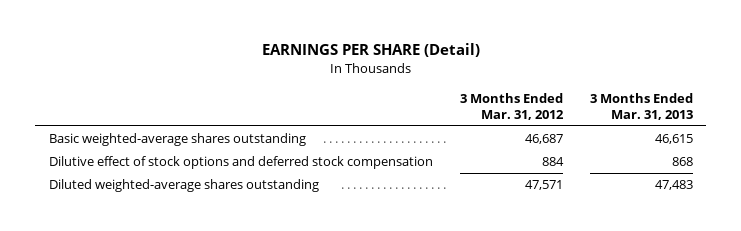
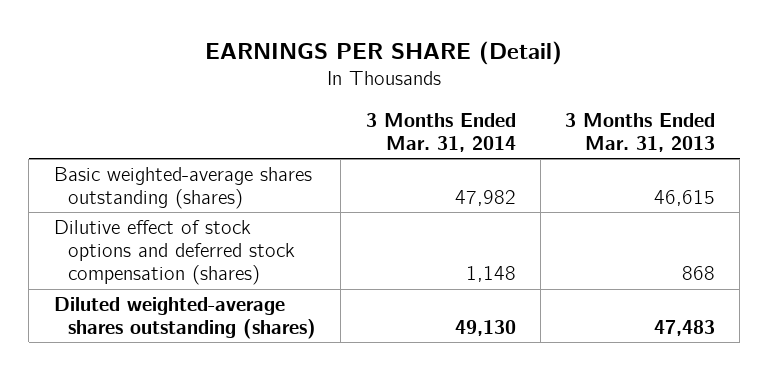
- | 3 Months Ended Mar. 31, 2012 | 3 Months Ended Mar. 31, 2013
+ | 3 Months Ended Mar. 31, 2014 | 3 Months Ended Mar. 31, 2013
- Basic weighted-average shares outstanding | 46,687 | 46,615
- Dilutive effect of stock options and deferred stock compensation | 884 | 868
- Diluted weighted-average shares outstanding | 47,571 | 47,483
+ Basic weighted-average shares outstanding (shares) | 47,982 | 46,615
+ Dilutive effect of stock options and deferred stock compensation (shares) | 1,148 | 868
+ Diluted weighted-average shares outstanding (shares) | 49,130 | 47,483

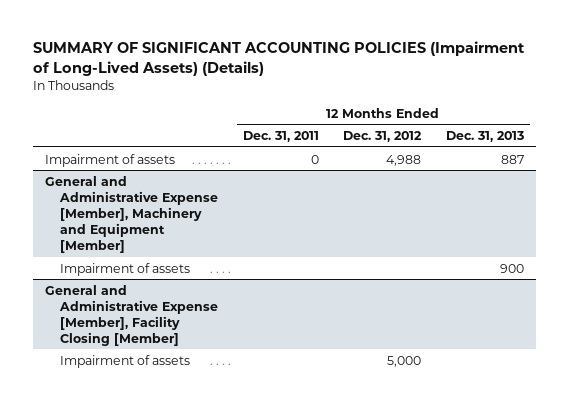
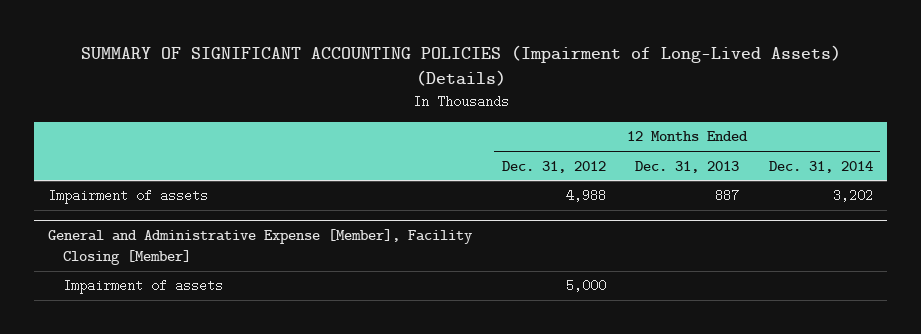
- | 12 Months Ended Dec. 31, 2011 | 12 Months Ended Dec. 31, 2012 | 12 Months Ended Dec. 31, 2013
+ | 12 Months Ended Dec. 31, 2012 | 12 Months Ended Dec. 31, 2013 | 12 Months Ended Dec. 31, 2014
- General and Administrative Expense [Member], Machinery and Equipment [Member]
- Impairment of assets | | | 900

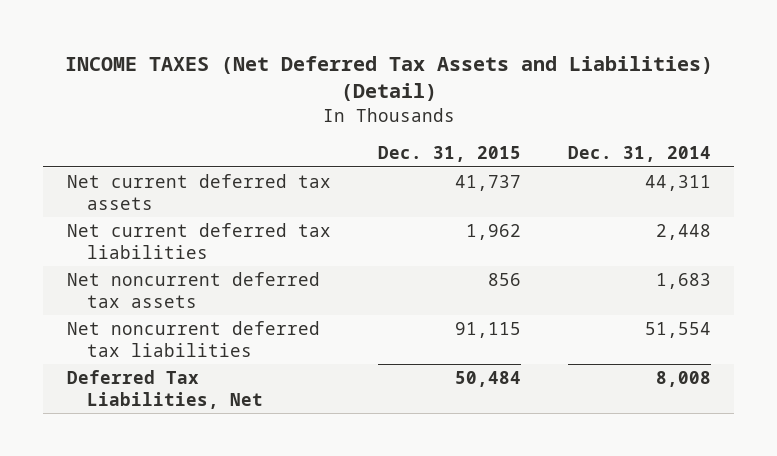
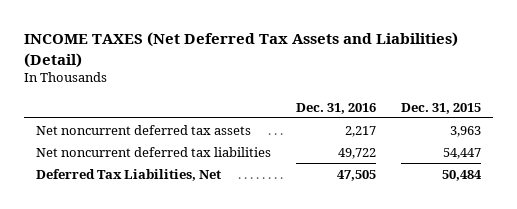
- | Dec. 31, 2015 | Dec. 31, 2014
+ | Dec. 31, 2016 | Dec. 31, 2015
- Net current deferred tax assets | 41,737 | 44,311
- Net current deferred tax liabilities | 1,962 | 2,448
- Net noncurrent deferred tax assets | 856 | 1,683
- Net noncurrent deferred tax liabilities | 91,115 | 51,554
+ Net noncurrent deferred tax assets | 2,217 | 3,963
+ Net noncurrent deferred tax liabilities | 49,722 | 54,447

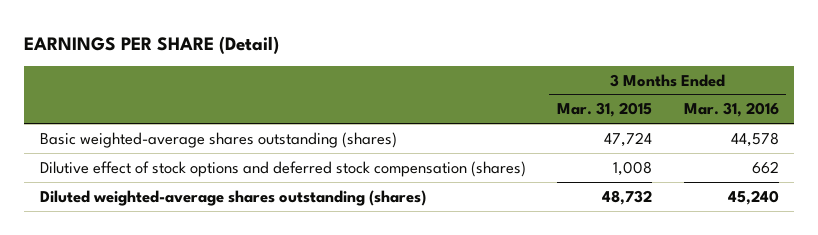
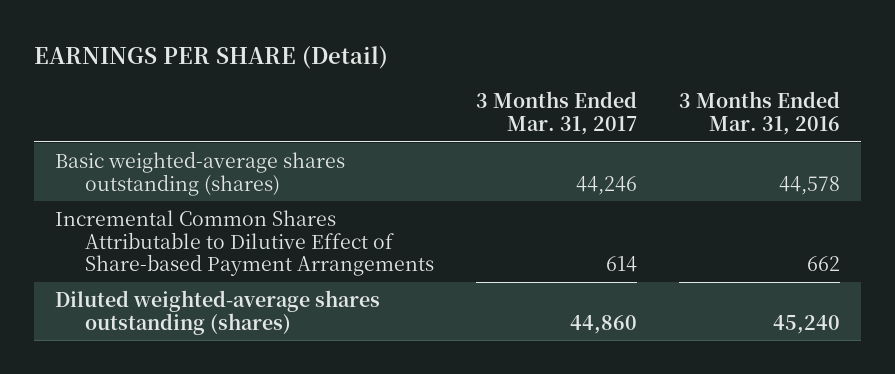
- | 3 Months Ended Mar. 31, 2015 | 3 Months Ended Mar. 31, 2016
+ | 3 Months Ended Mar. 31, 2017 | 3 Months Ended Mar. 31, 2016
- Dilutive effect of stock options and deferred stock compensation (shares) | 1,008 | 662
+ Incremental Common Shares Attributable to Dilutive Effect of Share-based Payment Arrangements | 614 | 662

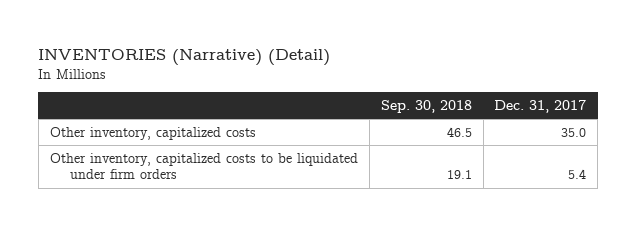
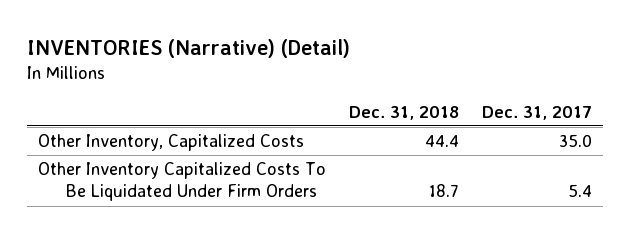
- | Sep. 30, 2018 | Dec. 31, 2017
+ | Dec. 31, 2018 | Dec. 31, 2017
- Other inventory, capitalized costs | 46.5 | 35.0
- Other inventory, capitalized costs to be liquidated under firm orders | 19.1 | 5.4
+ Other Inventory, Capitalized Costs | 44.4 | 35.0
+ Other Inventory Capitalized Costs To Be Liquidated Under Firm Orders | 18.7 | 5.4

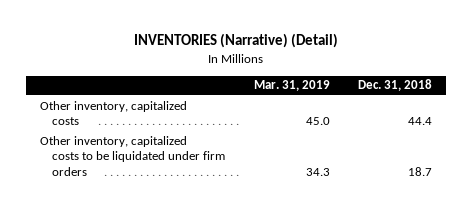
- | Dec. 31, 2018 | Dec. 31, 2017
+ | Mar. 31, 2019 | Dec. 31, 2018
- Other Inventory, Capitalized Costs | 44.4 | 35.0
- Other Inventory Capitalized Costs To Be Liquidated Under Firm Orders | 18.7 | 5.4
+ Other inventory, capitalized costs | 45.0 | 44.4
+ Other inventory, capitalized costs to be liquidated under firm orders | 34.3 | 18.7

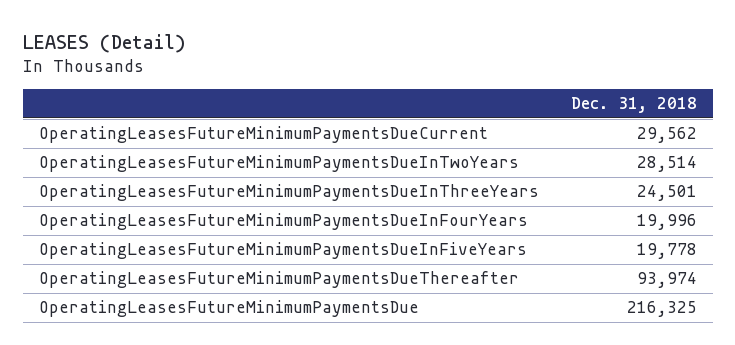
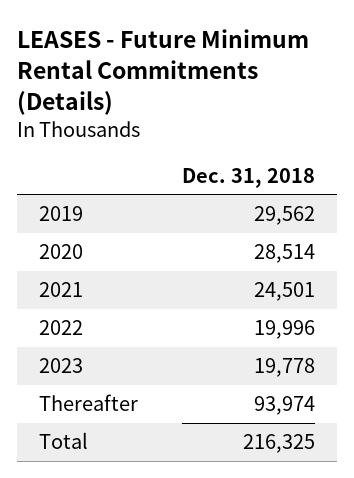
- LEASES (Detail)
+ LEASES - Future Minimum Rental Commitments (Details)
- OperatingLeasesFutureMinimumPaymentsDueCurrent | 29,562
- OperatingLeasesFutureMinimumPaymentsDueInTwoYears | 28,514
- OperatingLeasesFutureMinimumPaymentsDueInThreeYears | 24,501
- OperatingLeasesFutureMinimumPaymentsDueInFourYears | 19,996
- OperatingLeasesFutureMinimumPaymentsDueInFiveYears | 19,778
- OperatingLeasesFutureMinimumPaymentsDueThereafter | 93,974
- OperatingLeasesFutureMinimumPaymentsDue | 216,325
+ 2019 | 29,562
+ 2020 | 28,514
+ 2021 | 24,501
+ 2022 | 19,996
+ 2023 | 19,778
+ Thereafter | 93,974
+ Total | 216,325

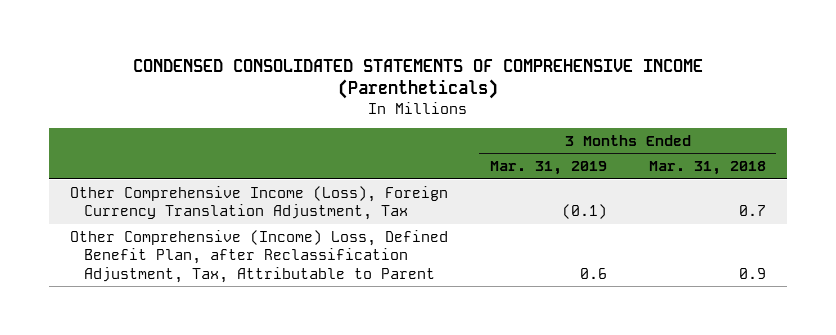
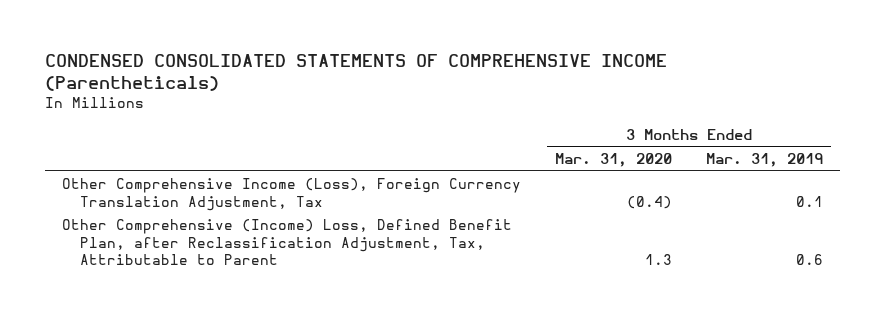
- | 3 Months Ended Mar. 31, 2019 | 3 Months Ended Mar. 31, 2018
+ | 3 Months Ended Mar. 31, 2020 | 3 Months Ended Mar. 31, 2019
- Other Comprehensive Income (Loss), Foreign Currency Translation Adjustment, Tax | (0.1) | 0.7
+ Other Comprehensive Income (Loss), Foreign Currency Translation Adjustment, Tax | (0.4) | 0.1

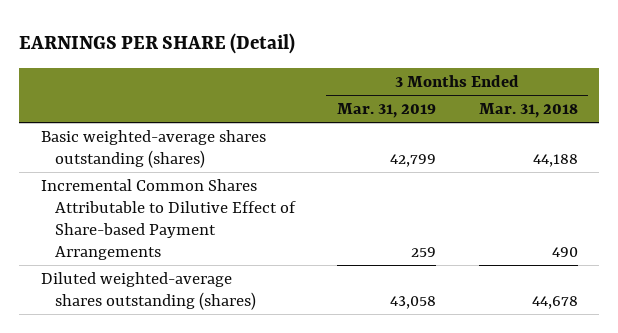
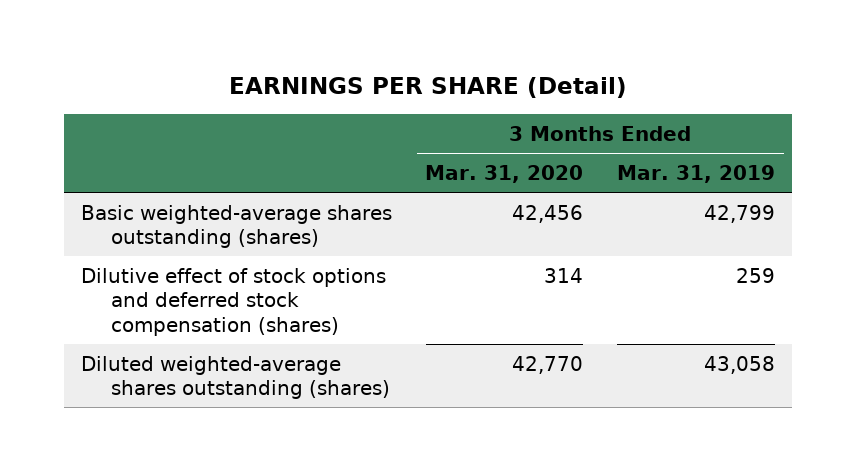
- | 3 Months Ended Mar. 31, 2019 | 3 Months Ended Mar. 31, 2018
+ | 3 Months Ended Mar. 31, 2020 | 3 Months Ended Mar. 31, 2019
- Incremental Common Shares Attributable to Dilutive Effect of Share-based Payment Arrangements | 259 | 490
+ Dilutive effect of stock options and deferred stock compensation (shares) | 314 | 259

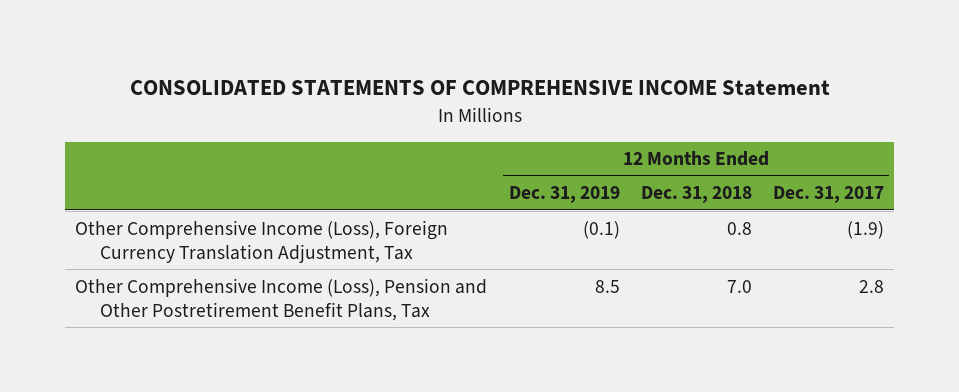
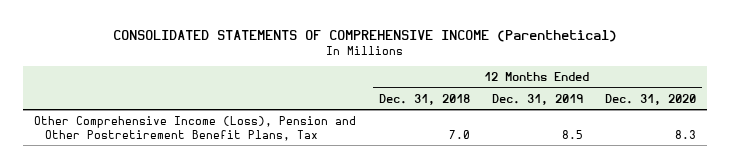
- CONSOLIDATED STATEMENTS OF COMPREHENSIVE INCOME Statement
+ CONSOLIDATED STATEMENTS OF COMPREHENSIVE INCOME (Parenthetical)
- | 12 Months Ended Dec. 31, 2019 | 12 Months Ended Dec. 31, 2018 | 12 Months Ended Dec. 31, 2017
+ | 12 Months Ended Dec. 31, 2018 | 12 Months Ended Dec. 31, 2019 | 12 Months Ended Dec. 31, 2020
- Other Comprehensive Income (Loss), Foreign Currency Translation Adjustment, Tax | (0.1) | 0.8 | (1.9)

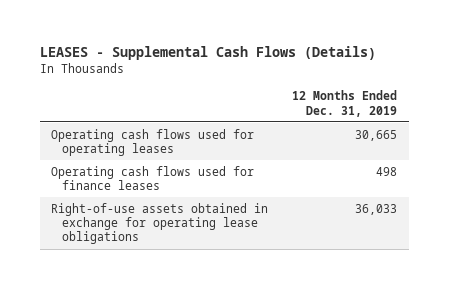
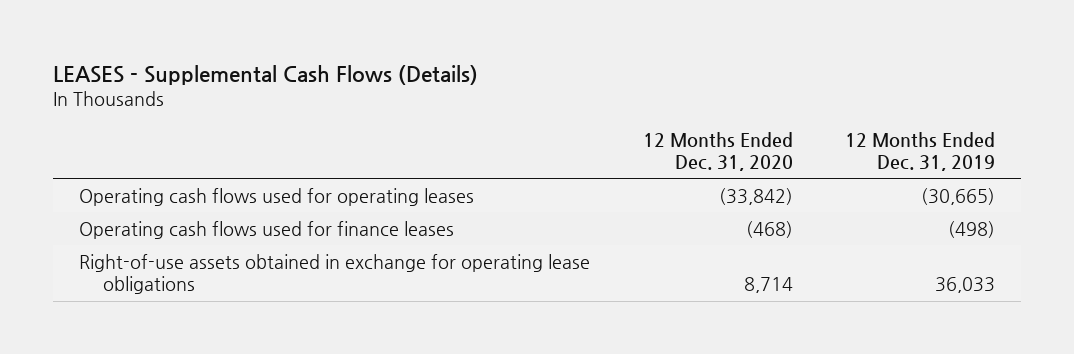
- | 12 Months Ended Dec. 31, 2019
+ | 12 Months Ended Dec. 31, 2020 | 12 Months Ended Dec. 31, 2019
- Operating cash flows used for operating leases | 30,665
- Operating cash flows used for finance leases | 498
+ Operating cash flows used for operating leases | (33,842) | (30,665)
+ Operating cash flows used for finance leases | (468) | (498)

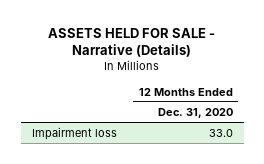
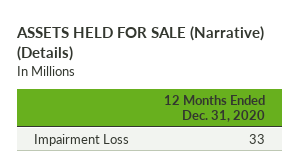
- ASSETS HELD FOR SALE - Narrative (Details)
+ ASSETS HELD FOR SALE (Narrative) (Details)
- Impairment loss | 33.0
+ Impairment Loss | 33

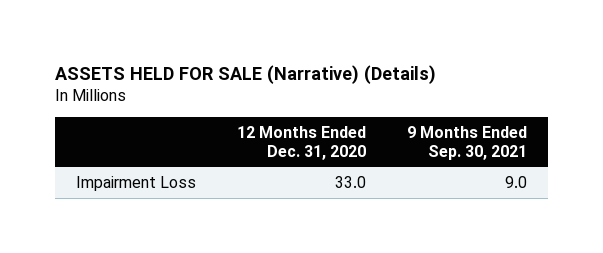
- | 12 Months Ended Dec. 31, 2020
+ | 12 Months Ended Dec. 31, 2020 | 9 Months Ended Sep. 30, 2021
- Impairment Loss | 33
+ Impairment Loss | 33.0 | 9.0

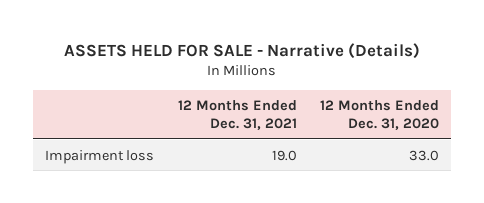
- ASSETS HELD FOR SALE (Narrative) (Details)
+ ASSETS HELD FOR SALE - Narrative (Details)
- | 12 Months Ended Dec. 31, 2020 | 9 Months Ended Sep. 30, 2021
+ | 12 Months Ended Dec. 31, 2021 | 12 Months Ended Dec. 31, 2020
- Impairment Loss | 33.0 | 9.0
+ Impairment loss | 19.0 | 33.0

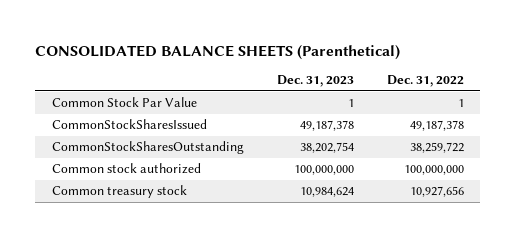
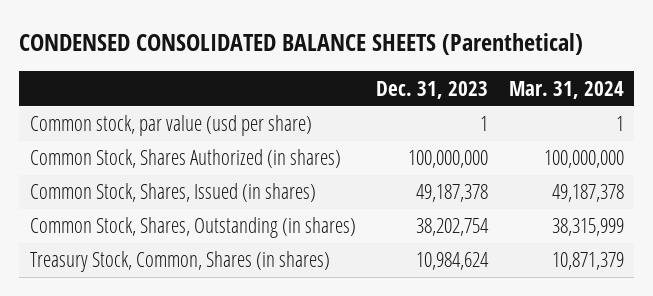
- CONSOLIDATED BALANCE SHEETS (Parenthetical)
+ CONDENSED CONSOLIDATED BALANCE SHEETS (Parenthetical)
- | Dec. 31, 2023 | Dec. 31, 2022
+ | Dec. 31, 2023 | Mar. 31, 2024
- Common Stock Par Value | 1 | 1
- CommonStockSharesIssued | 49,187,378 | 49,187,378
- CommonStockSharesOutstanding | 38,202,754 | 38,259,722
- Common stock authorized | 100,000,000 | 100,000,000
- Common treasury stock | 10,984,624 | 10,927,656
+ Common stock, par value (usd per share) | 1 | 1
+ Common Stock, Shares Authorized (in shares) | 100,000,000 | 100,000,000
+ Common Stock, Shares, Issued (in shares) | 49,187,378 | 49,187,378
+ Common Stock, Shares, Outstanding (in shares) | 38,202,754 | 38,315,999
+ Treasury Stock, Common, Shares (in shares) | 10,984,624 | 10,871,379

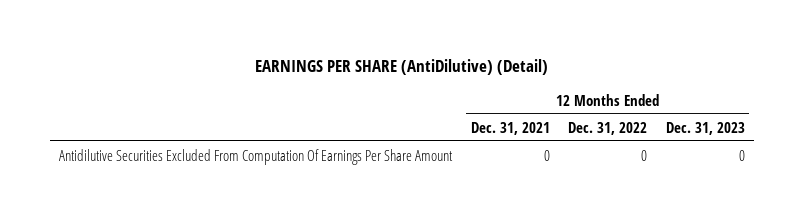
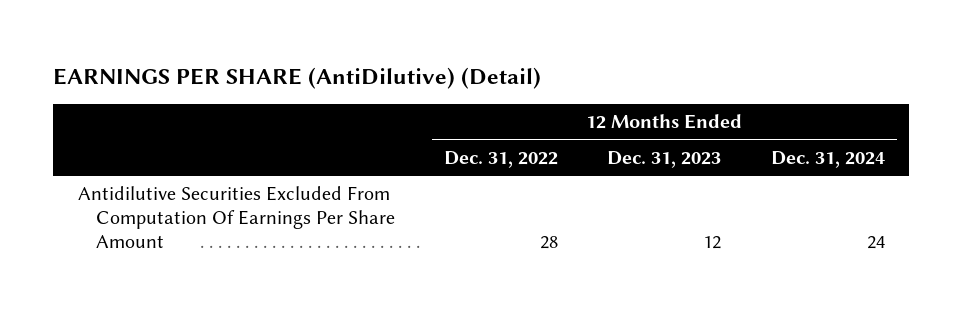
- | 12 Months Ended Dec. 31, 2021 | 12 Months Ended Dec. 31, 2022 | 12 Months Ended Dec. 31, 2023
+ | 12 Months Ended Dec. 31, 2022 | 12 Months Ended Dec. 31, 2023 | 12 Months Ended Dec. 31, 2024
- Antidilutive Securities Excluded From Computation Of Earnings Per Share Amount | 0 | 0 | 0
+ Antidilutive Securities Excluded From Computation Of Earnings Per Share Amount | 28 | 12 | 24

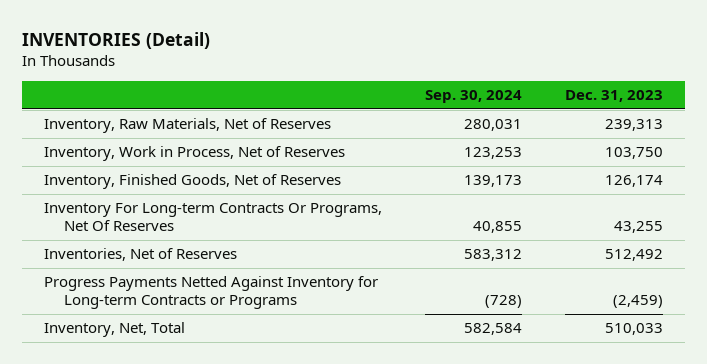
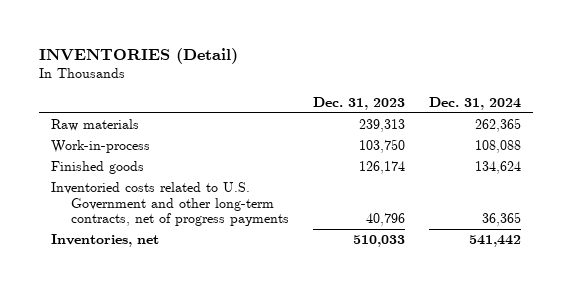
- | Sep. 30, 2024 | Dec. 31, 2023
+ | Dec. 31, 2023 | Dec. 31, 2024
- Inventory, Raw Materials, Net of Reserves | 280,031 | 239,313
- Inventory, Work in Process, Net of Reserves | 123,253 | 103,750
- Inventory, Finished Goods, Net of Reserves | 139,173 | 126,174
- Inventory For Long-term Contracts Or Programs, Net Of Reserves | 40,855 | 43,255
- Inventories, Net of Reserves | 583,312 | 512,492
- Progress Payments Netted Against Inventory for Long-term Contracts or Programs | (728) | (2,459)
- Inventory, Net, Total | 582,584 | 510,033
+ Raw materials | 239,313 | 262,365
+ Work-in-process | 103,750 | 108,088
+ Finished goods | 126,174 | 134,624
+ Inventoried costs related to U.S. Government and other long-term contracts, net of progress payments | 40,796 | 36,365
+ Inventories, net | 510,033 | 541,442

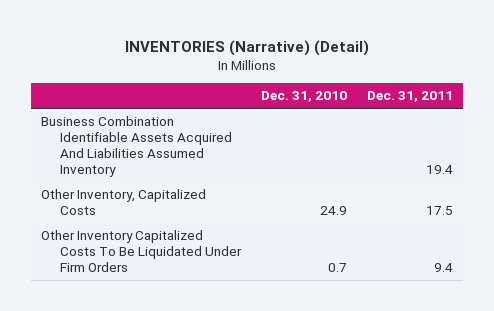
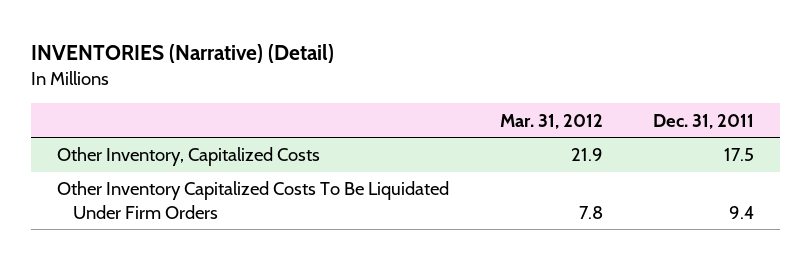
- | Dec. 31, 2010 | Dec. 31, 2011
+ | Mar. 31, 2012 | Dec. 31, 2011
- Business Combination Identifiable Assets Acquired And Liabilities Assumed Inventory | | 19.4

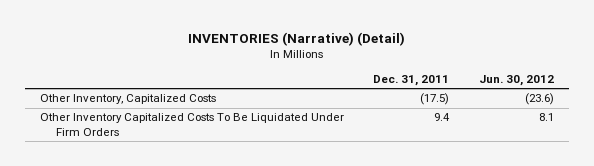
- | Mar. 31, 2012 | Dec. 31, 2011
+ | Dec. 31, 2011 | Jun. 30, 2012
- Other Inventory, Capitalized Costs | 21.9 | 17.5
+ Other Inventory, Capitalized Costs | (17.5) | (23.6)

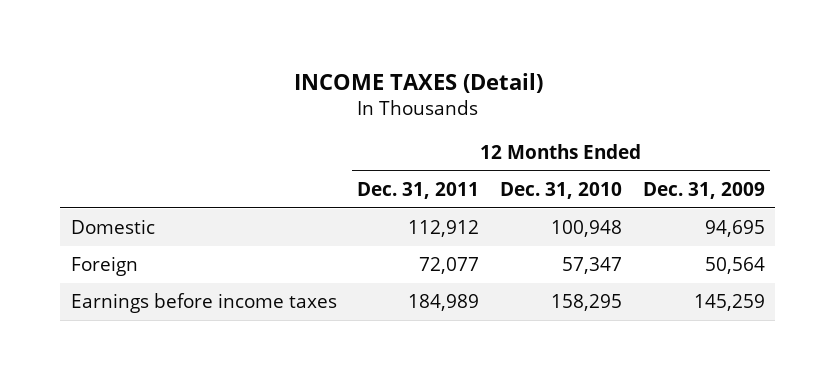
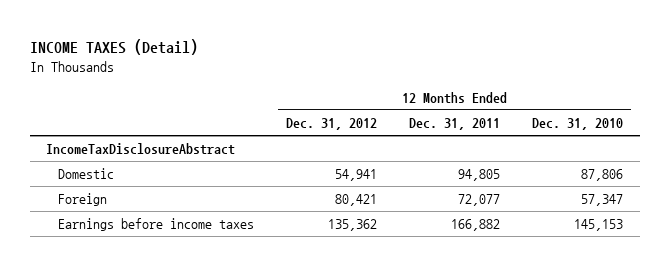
- | 12 Months Ended Dec. 31, 2011 | 12 Months Ended Dec. 31, 2010 | 12 Months Ended Dec. 31, 2009
+ | 12 Months Ended Dec. 31, 2012 | 12 Months Ended Dec. 31, 2011 | 12 Months Ended Dec. 31, 2010
- Domestic | 112,912 | 100,948 | 94,695
+ IncomeTaxDisclosureAbstract
+ Domestic | 54,941 | 94,805 | 87,806
- Earnings before income taxes | 184,989 | 158,295 | 145,259
+ Earnings before income taxes | 135,362 | 166,882 | 145,153

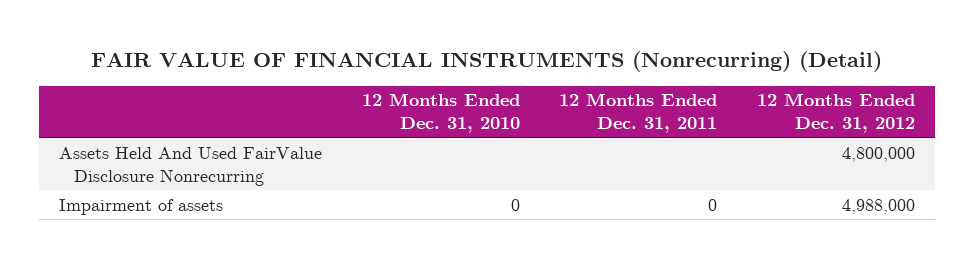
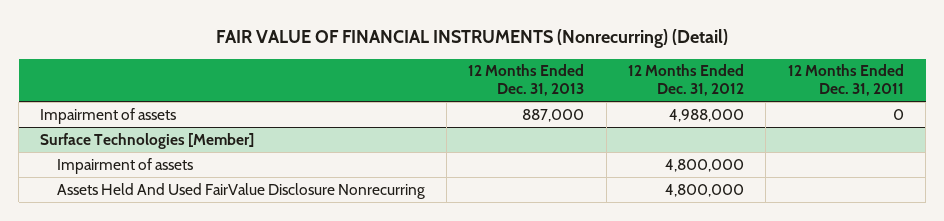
- | 12 Months Ended Dec. 31, 2010 | 12 Months Ended Dec. 31, 2011 | 12 Months Ended Dec. 31, 2012
+ | 12 Months Ended Dec. 31, 2013 | 12 Months Ended Dec. 31, 2012 | 12 Months Ended Dec. 31, 2011
- Assets Held And Used FairValue Disclosure Nonrecurring | | | 4,800,000
+ Surface Technologies [Member]
+ Impairment of assets | | 4,800,000 |
+ Assets Held And Used FairValue Disclosure Nonrecurring | | 4,800,000 |

